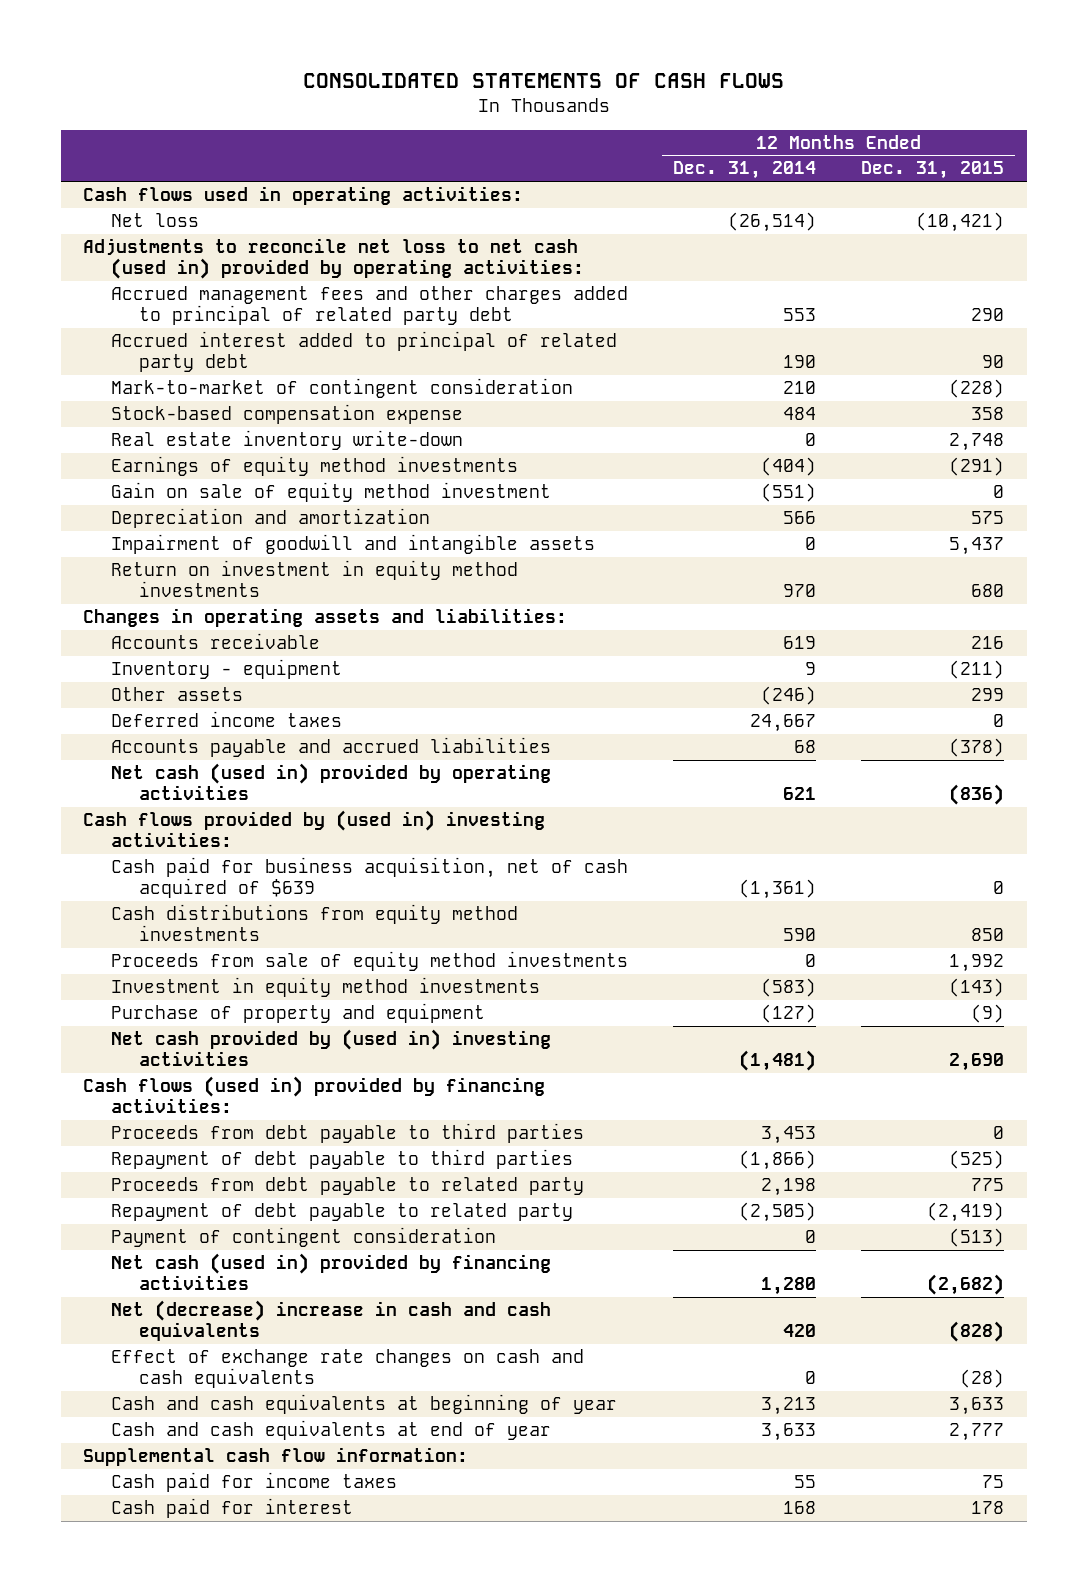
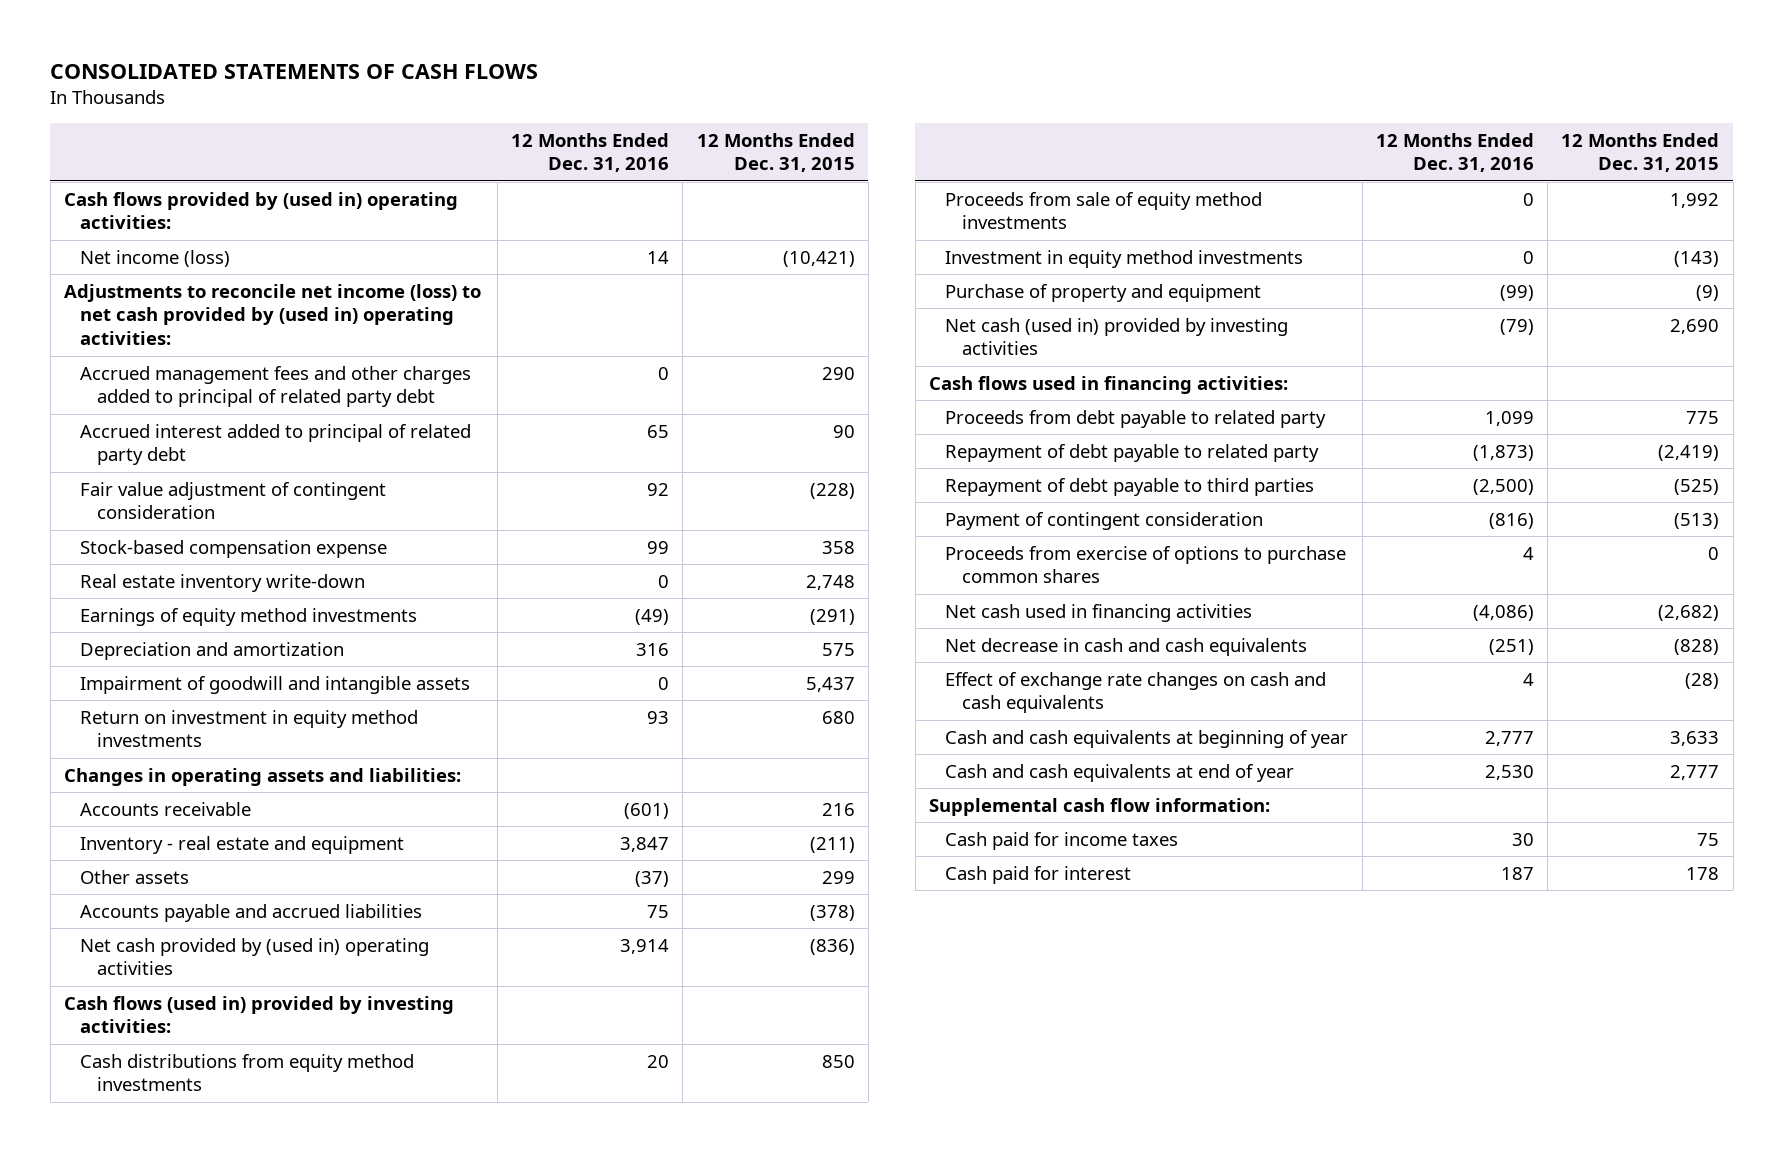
- | 12 Months Ended Dec. 31, 2014 | 12 Months Ended Dec. 31, 2015
+ | 12 Months Ended Dec. 31, 2016 | 12 Months Ended Dec. 31, 2015
- Cash flows used in operating activities:
- Net loss | (26,514) | (10,421)
- Adjustments to reconcile net loss to net cash (used in) provided by operating activities:
+ Cash flows provided by (used in) operating activities:
+ Net income (loss) | 14 | (10,421)
+ Adjustments to reconcile net income (loss) to net cash provided by (used in) operating activities:
- Mark-to-market of contingent consideration | 210 | (228)
+ Fair value adjustment of contingent consideration | 92 | (228)
- Gain on sale of equity method investment | (551) | 0
- Inventory - equipment | 9 | (211)
+ Inventory - real estate and equipment | 3,847 | (211)
- Deferred income taxes | 24,667 | 0
- Net cash (used in) provided by operating activities | 621 | (836)
- Cash flows provided by (used in) investing activities:
- Cash paid for business acquisition, net of cash acquired of $639 | (1,361) | 0
+ Net cash provided by (used in) operating activities | 3,914 | (836)
+ Cash flows (used in) provided by investing activities:
- Net cash provided by (used in) investing activities | (1,481) | 2,690
- Cash flows (used in) provided by financing activities:
- Proceeds from debt payable to third parties | 3,453 | 0
+ Net cash (used in) provided by investing activities | (79) | 2,690
+ Cash flows used in financing activities:
moved down: Repayment of debt payable to third parties | (2,500) | (525)
- Net cash (used in) provided by financing activities | 1,280 | (2,682)
- Net (decrease) increase in cash and cash equivalents | 420 | (828)
+ Proceeds from exercise of options to purchase common shares | 4 | 0
+ Net cash used in financing activities | (4,086) | (2,682)
+ Net decrease in cash and cash equivalents | (251) | (828)

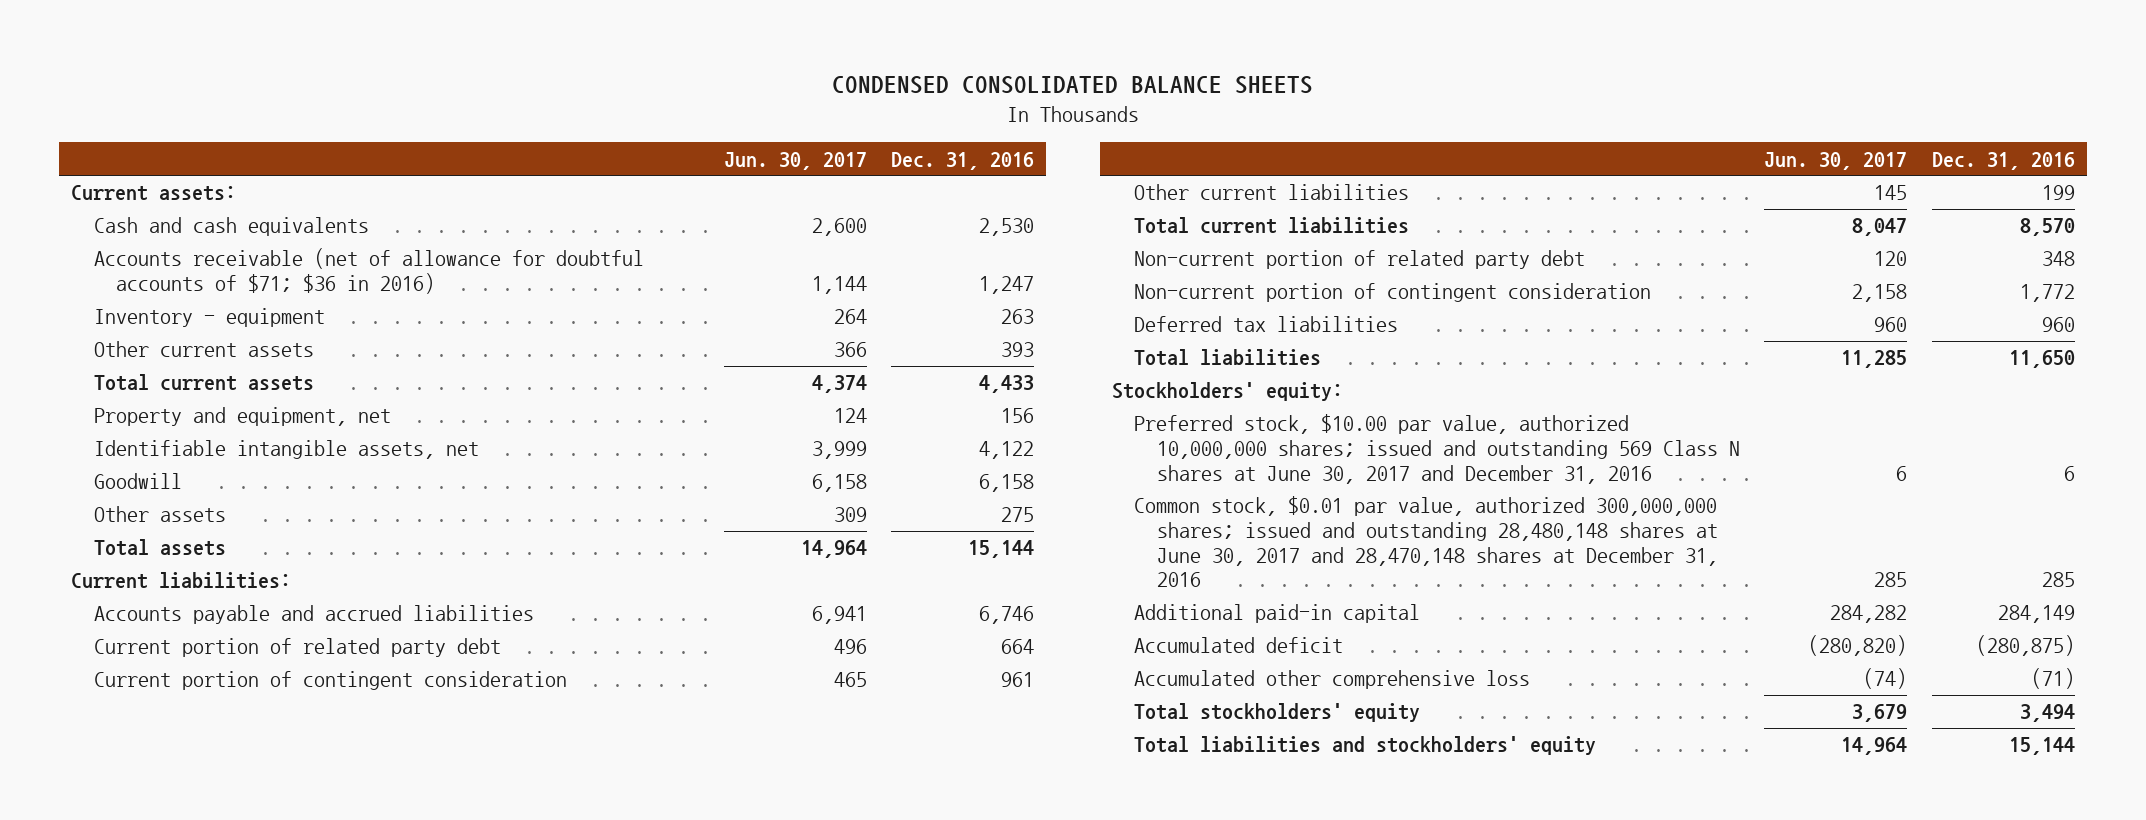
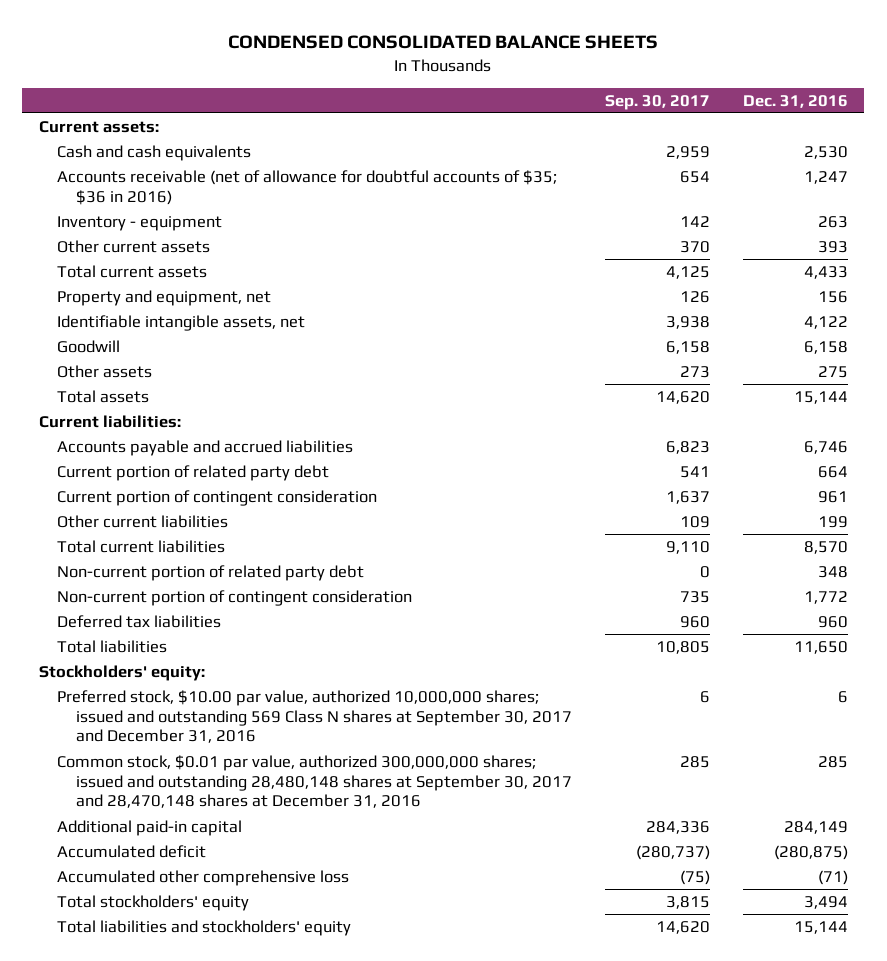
- | Jun. 30, 2017 | Dec. 31, 2016
+ | Sep. 30, 2017 | Dec. 31, 2016
- Accounts receivable (net of allowance for doubtful accounts of $71; $36 in 2016) | 1,144 | 1,247
+ Accounts receivable (net of allowance for doubtful accounts of $35; $36 in 2016) | 654 | 1,247
- Preferred stock, $10.00 par value, authorized 10,000,000 shares; issued and outstanding 569 Class N shares at June 30, 2017 and December 31, 2016 | 6 | 6
- Common stock, $0.01 par value, authorized 300,000,000 shares; issued and outstanding 28,480,148 shares at June 30, 2017 and 28,470,148 shares at December 31, 2016 | 285 | 285
+ Preferred stock, $10.00 par value, authorized 10,000,000 shares; issued and outstanding 569 Class N shares at September 30, 2017 and December 31, 2016 | 6 | 6
+ Common stock, $0.01 par value, authorized 300,000,000 shares; issued and outstanding 28,480,148 shares at September 30, 2017 and 28,470,148 shares at December 31, 2016 | 285 | 285

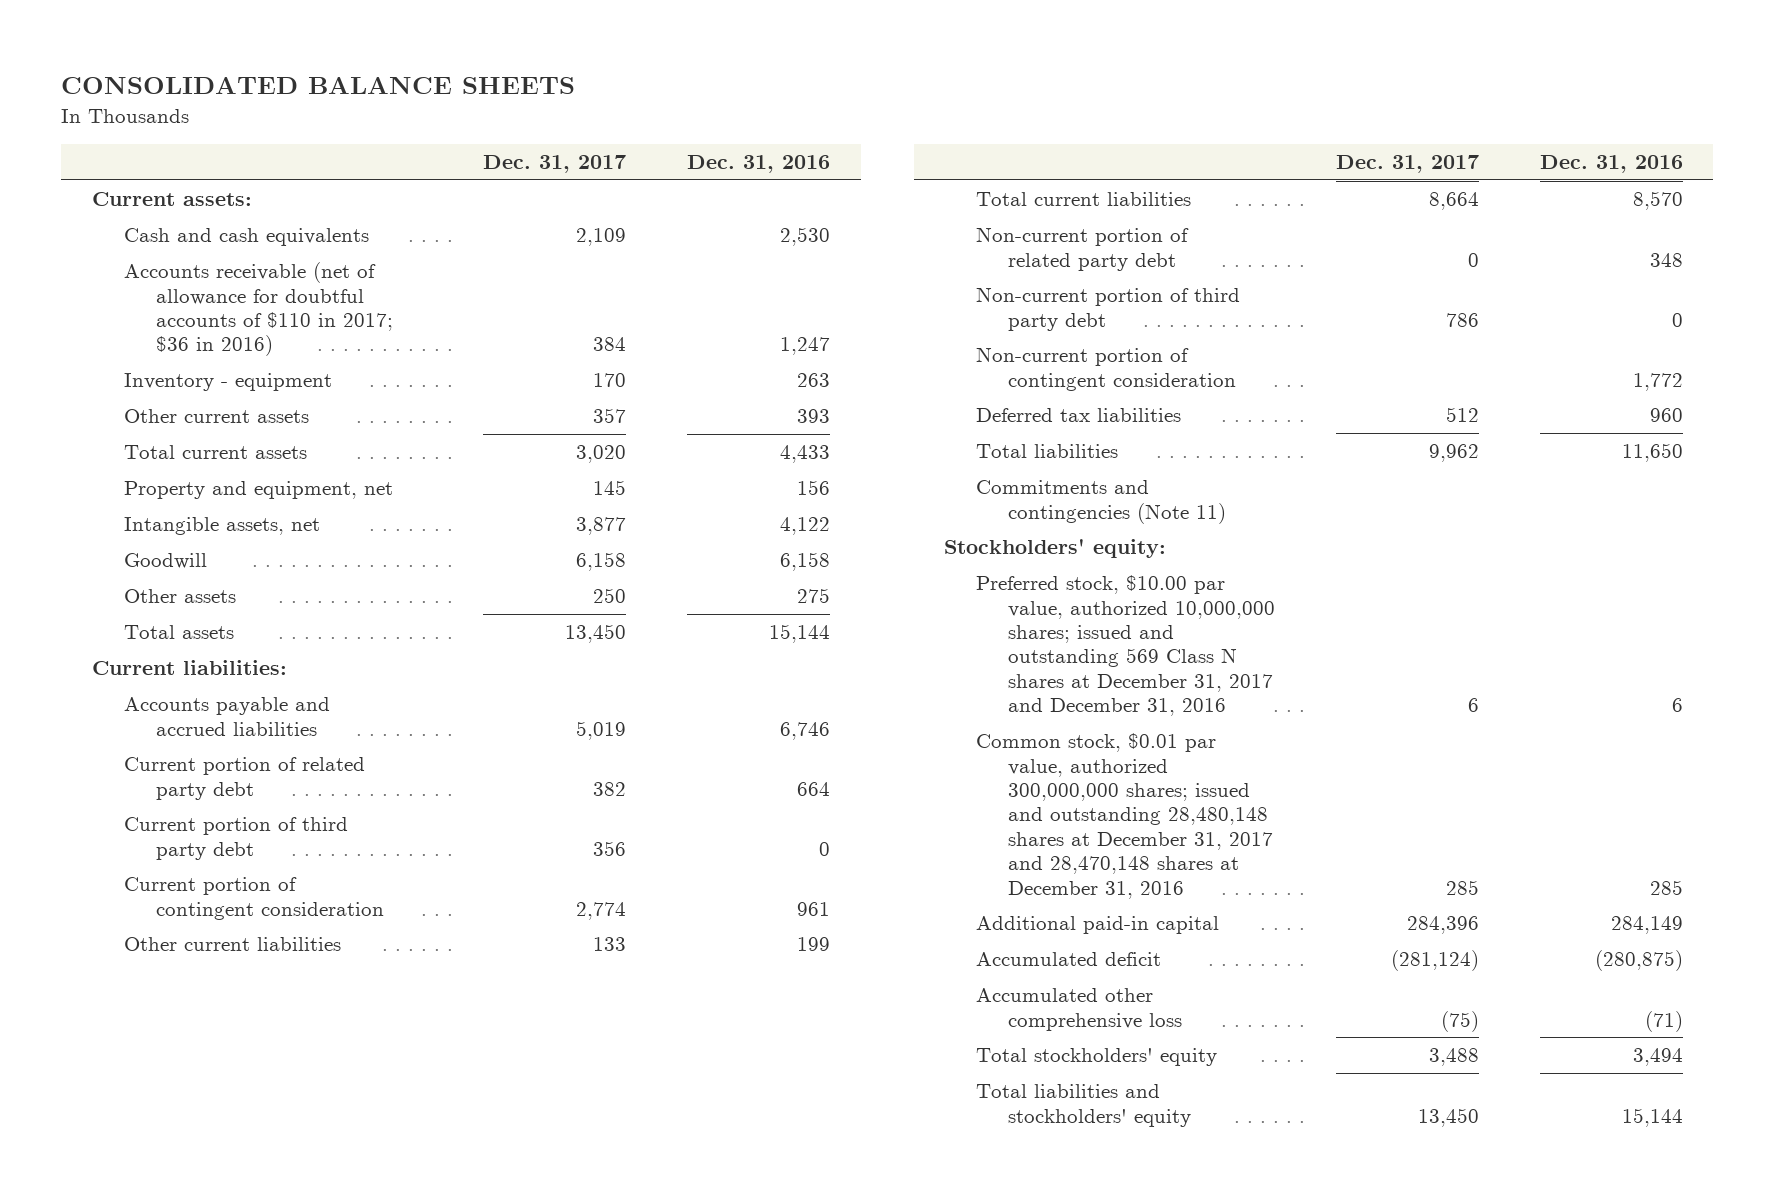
- CONDENSED CONSOLIDATED BALANCE SHEETS
+ CONSOLIDATED BALANCE SHEETS
- | Sep. 30, 2017 | Dec. 31, 2016
+ | Dec. 31, 2017 | Dec. 31, 2016
- Accounts receivable (net of allowance for doubtful accounts of $35; $36 in 2016) | 654 | 1,247
+ Accounts receivable (net of allowance for doubtful accounts of $110 in 2017; $36 in 2016) | 384 | 1,247
- Identifiable intangible assets, net | 3,938 | 4,122
+ Intangible assets, net | 3,877 | 4,122
+ Current portion of third party debt | 356 | 0
+ Non-current portion of third party debt | 786 | 0
+ Commitments and contingencies (Note 11)
- Preferred stock, $10.00 par value, authorized 10,000,000 shares; issued and outstanding 569 Class N shares at September 30, 2017 and December 31, 2016 | 6 | 6
- Common stock, $0.01 par value, authorized 300,000,000 shares; issued and outstanding 28,480,148 shares at September 30, 2017 and 28,470,148 shares at December 31, 2016 | 285 | 285
+ Preferred stock, $10.00 par value, authorized 10,000,000 shares; issued and outstanding 569 Class N shares at December 31, 2017 and December 31, 2016 | 6 | 6
+ Common stock, $0.01 par value, authorized 300,000,000 shares; issued and outstanding 28,480,148 shares at December 31, 2017 and 28,470,148 shares at December 31, 2016 | 285 | 285

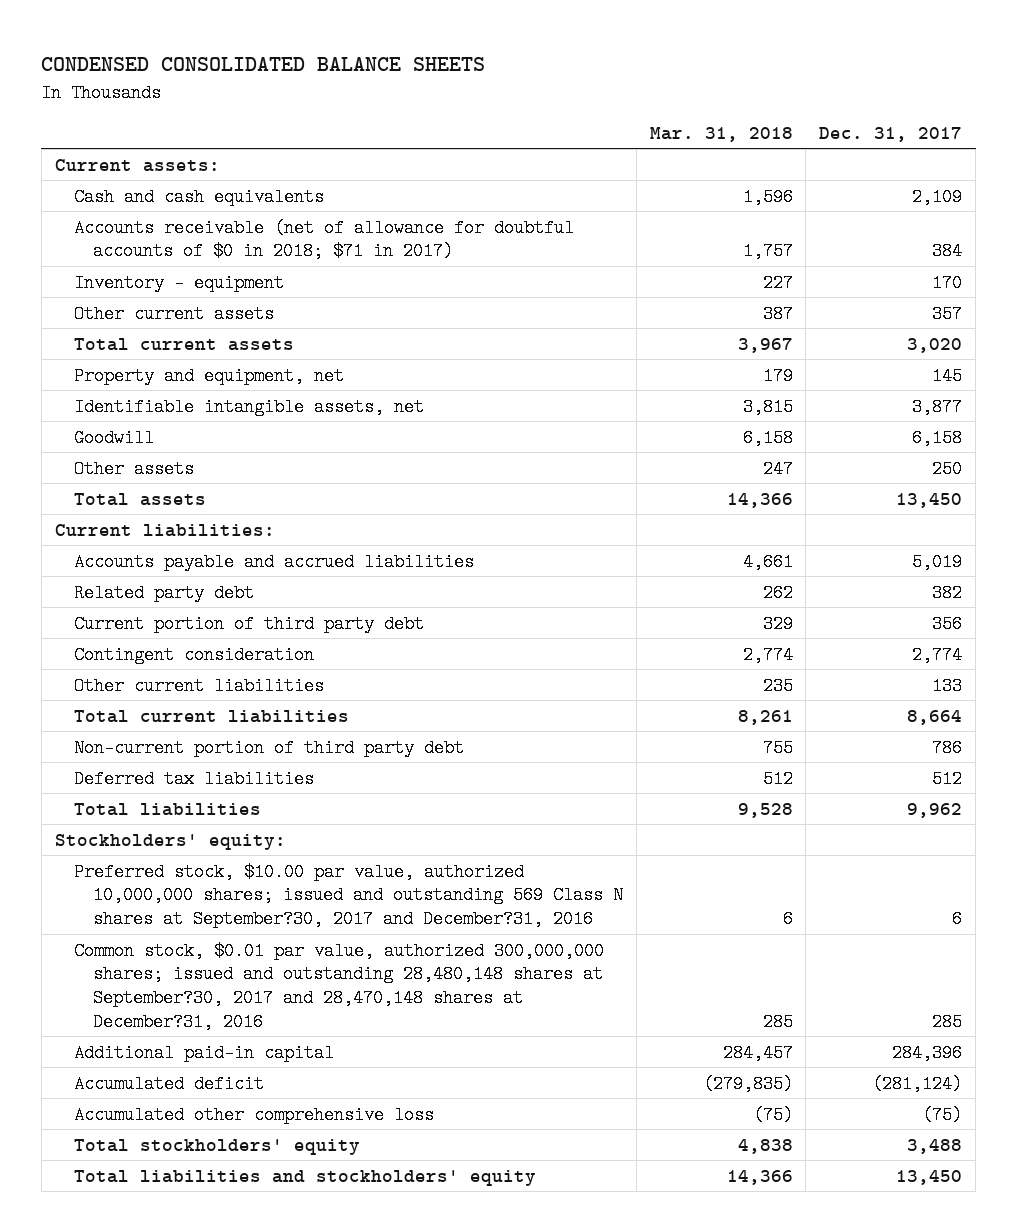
- CONSOLIDATED BALANCE SHEETS
+ CONDENSED CONSOLIDATED BALANCE SHEETS
- | Dec. 31, 2017 | Dec. 31, 2016
+ | Mar. 31, 2018 | Dec. 31, 2017
- Accounts receivable (net of allowance for doubtful accounts of $110 in 2017; $36 in 2016) | 384 | 1,247
+ Accounts receivable (net of allowance for doubtful accounts of $0 in 2018; $71 in 2017) | 1,757 | 384
- Intangible assets, net | 3,877 | 4,122
+ Identifiable intangible assets, net | 3,815 | 3,877
- Current portion of related party debt | 382 | 664
+ Related party debt | 262 | 382
- Current portion of contingent consideration | 2,774 | 961
+ Contingent consideration | 2,774 | 2,774
- Non-current portion of related party debt | 0 | 348
- Non-current portion of contingent consideration | | 1,772
- Commitments and contingencies (Note 11)
- Preferred stock, $10.00 par value, authorized 10,000,000 shares; issued and outstanding 569 Class N shares at December 31, 2017 and December 31, 2016 | 6 | 6
- Common stock, $0.01 par value, authorized 300,000,000 shares; issued and outstanding 28,480,148 shares at December 31, 2017 and 28,470,148 shares at December 31, 2016 | 285 | 285
+ Preferred stock, $10.00 par value, authorized 10,000,000 shares; issued and outstanding 569 Class N shares at September?30, 2017 and December?31, 2016 | 6 | 6
+ Common stock, $0.01 par value, authorized 300,000,000 shares; issued and outstanding 28,480,148 shares at September?30, 2017 and 28,470,148 shares at December?31, 2016 | 285 | 285

